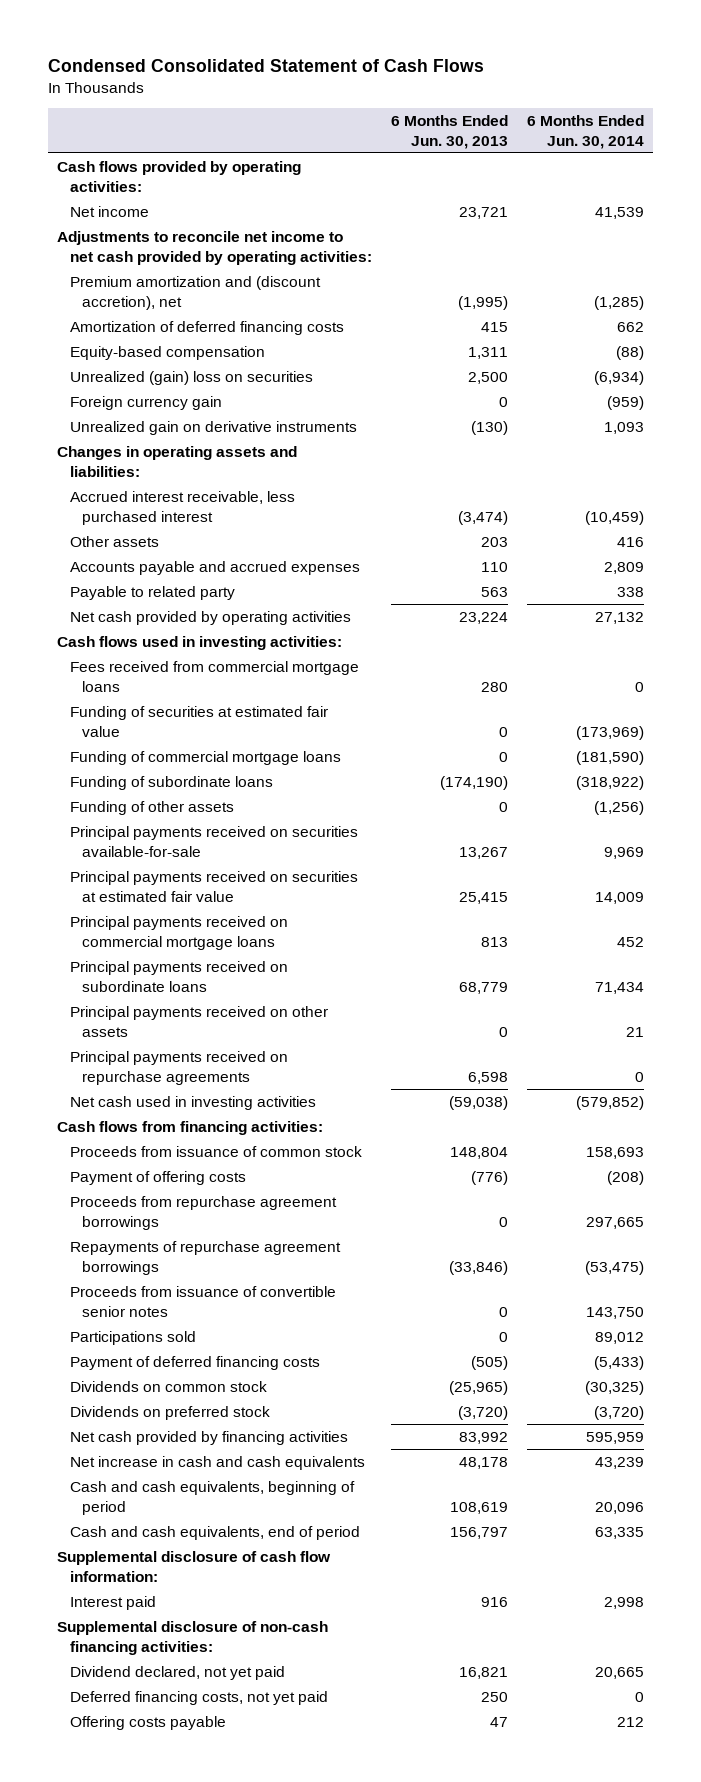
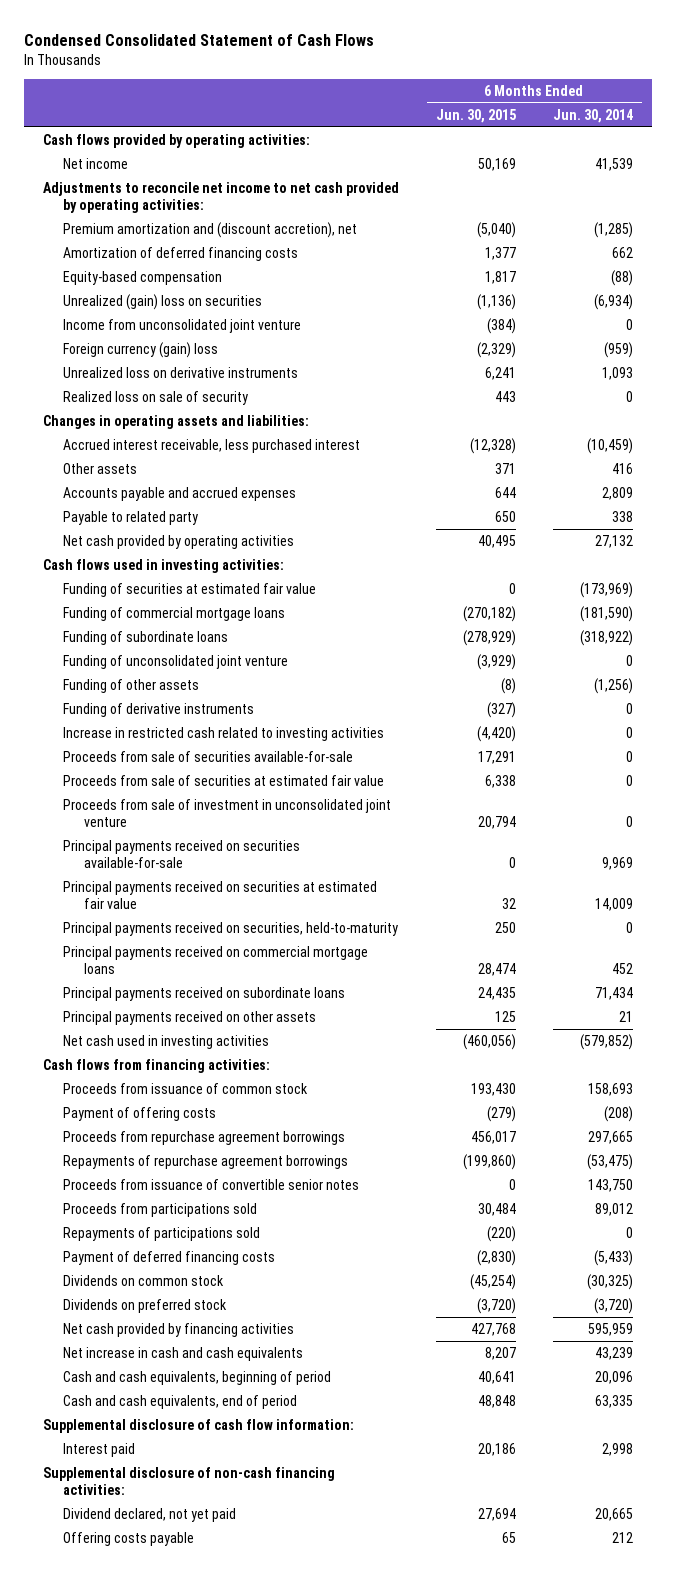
- | 6 Months Ended Jun. 30, 2013 | 6 Months Ended Jun. 30, 2014
+ | 6 Months Ended Jun. 30, 2015 | 6 Months Ended Jun. 30, 2014
- Foreign currency gain | 0 | (959)
- Unrealized gain on derivative instruments | (130) | 1,093
+ Income from unconsolidated joint venture | (384) | 0
+ Foreign currency (gain) loss | (2,329) | (959)
+ Unrealized loss on derivative instruments | 6,241 | 1,093
+ Realized loss on sale of security | 443 | 0
- Fees received from commercial mortgage loans | 280 | 0
+ Funding of unconsolidated joint venture | (3,929) | 0
+ Funding of derivative instruments | (327) | 0
+ Increase in restricted cash related to investing activities | (4,420) | 0
+ Proceeds from sale of securities available-for-sale | 17,291 | 0
+ Proceeds from sale of securities at estimated fair value | 6,338 | 0
+ Proceeds from sale of investment in unconsolidated joint venture | 20,794 | 0
+ Principal payments received on securities, held-to-maturity | 250 | 0
- Principal payments received on repurchase agreements | 6,598 | 0
- Participations sold | 0 | 89,012
+ Proceeds from participations sold | 30,484 | 89,012
+ Repayments of participations sold | (220) | 0
- Deferred financing costs, not yet paid | 250 | 0

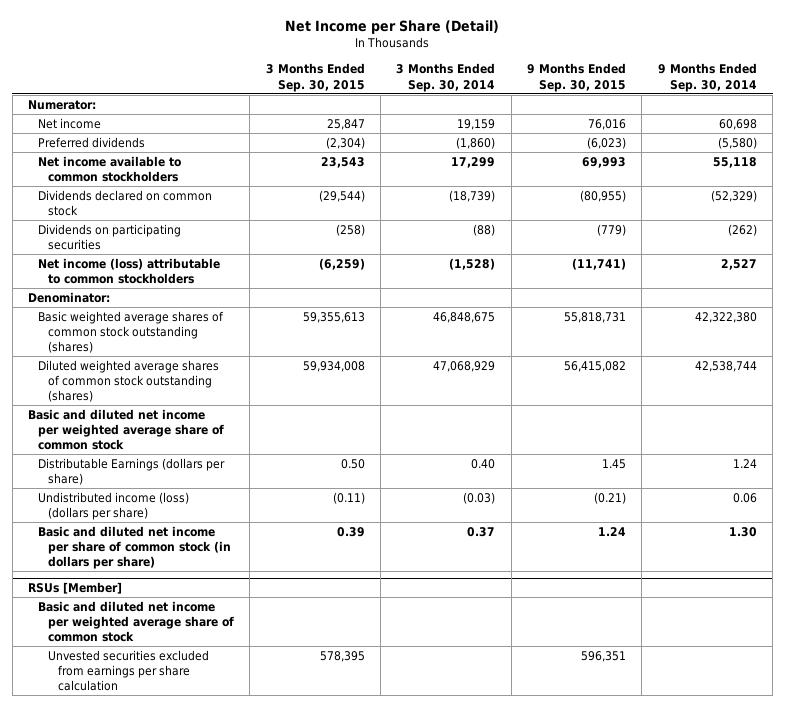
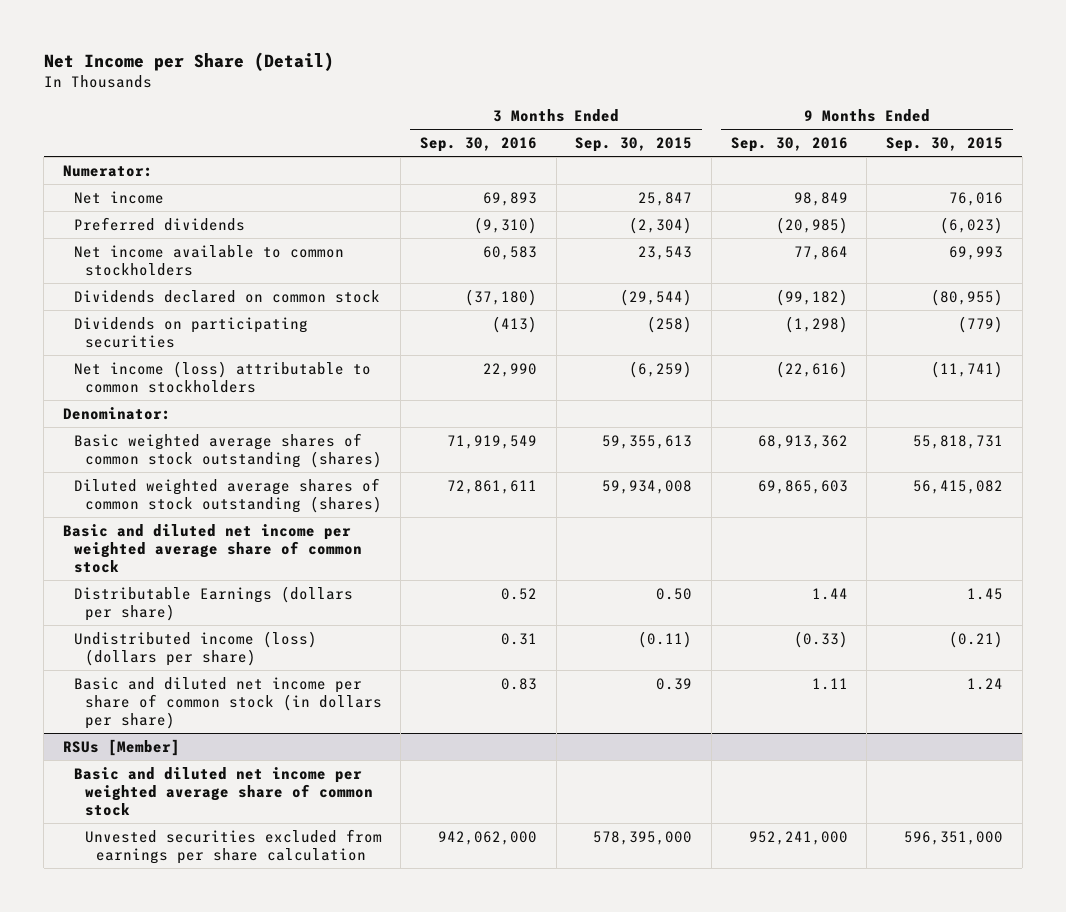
- | 3 Months Ended Sep. 30, 2015 | 3 Months Ended Sep. 30, 2014 | 9 Months Ended Sep. 30, 2015 | 9 Months Ended Sep. 30, 2014
+ | 3 Months Ended Sep. 30, 2016 | 3 Months Ended Sep. 30, 2015 | 9 Months Ended Sep. 30, 2016 | 9 Months Ended Sep. 30, 2015
@ RSUs [Member]
- Unvested securities excluded from earnings per share calculation | 578,395 | | 596,351 |
+ Unvested securities excluded from earnings per share calculation | 942,062,000 | 578,395,000 | 952,241,000 | 596,351,000

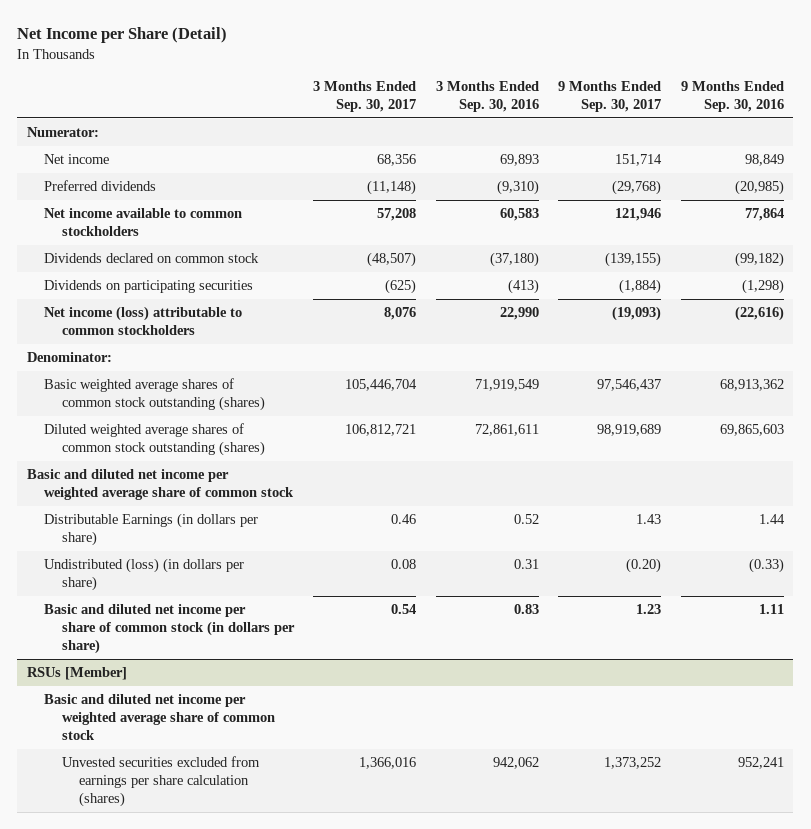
- | 3 Months Ended Sep. 30, 2016 | 3 Months Ended Sep. 30, 2015 | 9 Months Ended Sep. 30, 2016 | 9 Months Ended Sep. 30, 2015
+ | 3 Months Ended Sep. 30, 2017 | 3 Months Ended Sep. 30, 2016 | 9 Months Ended Sep. 30, 2017 | 9 Months Ended Sep. 30, 2016
- Distributable Earnings (dollars per share) | 0.52 | 0.50 | 1.44 | 1.45
- Undistributed income (loss) (dollars per share) | 0.31 | (0.11) | (0.33) | (0.21)
+ Distributable Earnings (in dollars per share) | 0.46 | 0.52 | 1.43 | 1.44
+ Undistributed (loss) (in dollars per share) | 0.08 | 0.31 | (0.20) | (0.33)
@ RSUs [Member]
- Unvested securities excluded from earnings per share calculation | 942,062,000 | 578,395,000 | 952,241,000 | 596,351,000
+ Unvested securities excluded from earnings per share calculation (shares) | 1,366,016 | 942,062 | 1,373,252 | 952,241

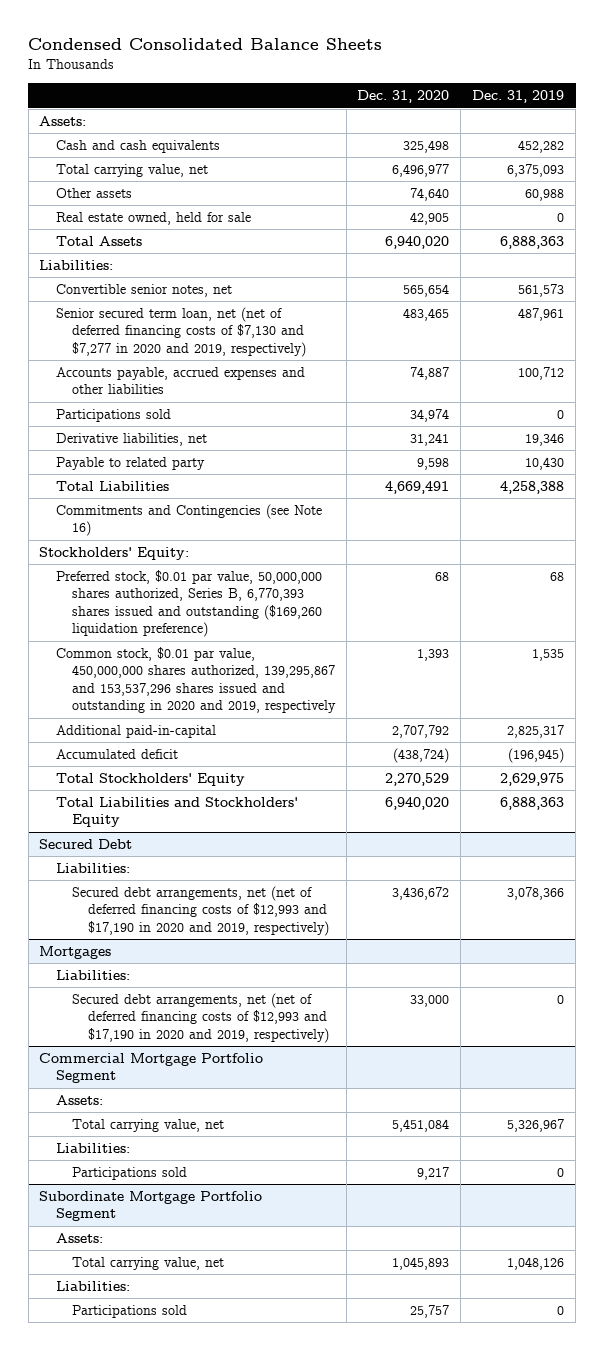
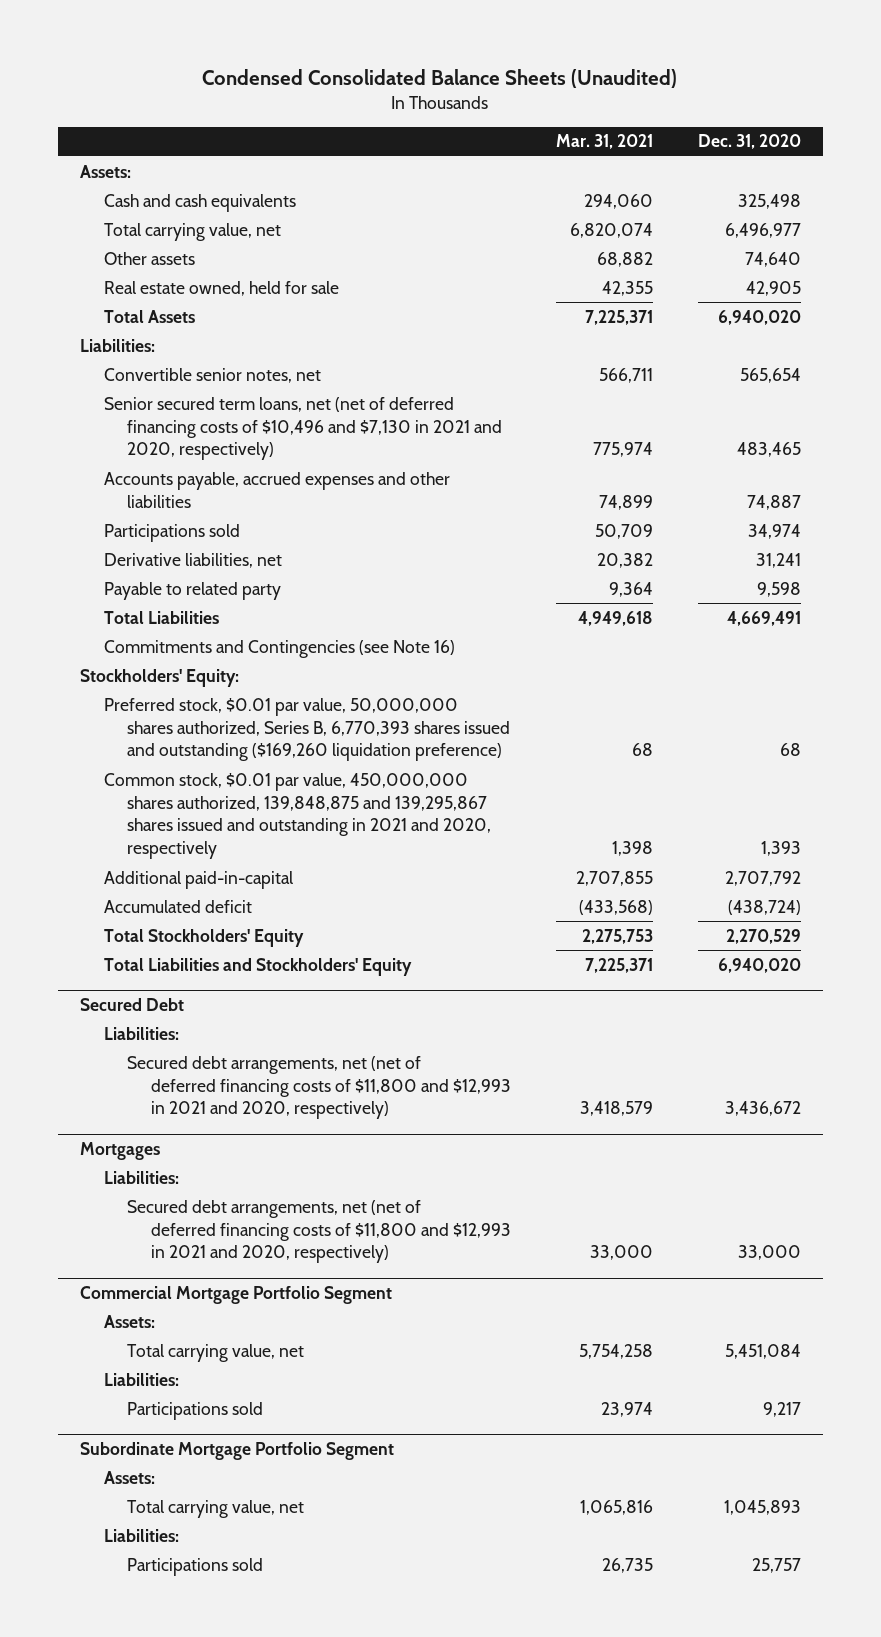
- Condensed Consolidated Balance Sheets
+ Condensed Consolidated Balance Sheets (Unaudited)
- | Dec. 31, 2020 | Dec. 31, 2019
+ | Mar. 31, 2021 | Dec. 31, 2020
- Senior secured term loan, net (net of deferred financing costs of $7,130 and $7,277 in 2020 and 2019, respectively) | 483,465 | 487,961
+ Senior secured term loans, net (net of deferred financing costs of $10,496 and $7,130 in 2021 and 2020, respectively) | 775,974 | 483,465
- Common stock, $0.01 par value, 450,000,000 shares authorized, 139,295,867 and 153,537,296 shares issued and outstanding in 2020 and 2019, respectively | 1,393 | 1,535
+ Common stock, $0.01 par value, 450,000,000 shares authorized, 139,848,875 and 139,295,867 shares issued and outstanding in 2021 and 2020, respectively | 1,398 | 1,393
@ Secured Debt
- Secured debt arrangements, net (net of deferred financing costs of $12,993 and $17,190 in 2020 and 2019, respectively) | 3,436,672 | 3,078,366
+ Secured debt arrangements, net (net of deferred financing costs of $11,800 and $12,993 in 2021 and 2020, respectively) | 3,418,579 | 3,436,672
@ Mortgages
- Secured debt arrangements, net (net of deferred financing costs of $12,993 and $17,190 in 2020 and 2019, respectively) | 33,000 | 0
+ Secured debt arrangements, net (net of deferred financing costs of $11,800 and $12,993 in 2021 and 2020, respectively) | 33,000 | 33,000

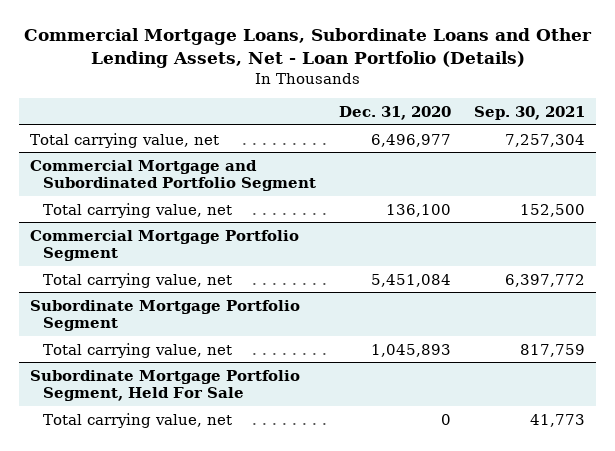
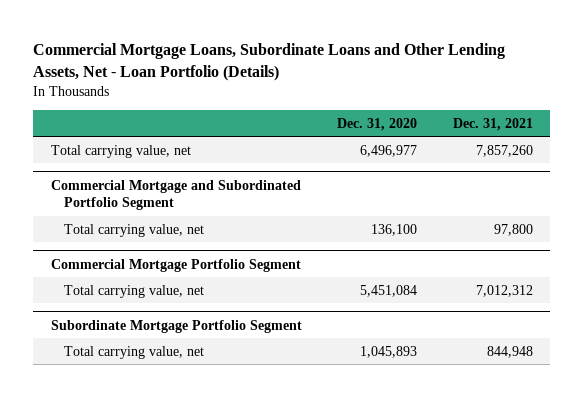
- | Dec. 31, 2020 | Sep. 30, 2021
+ | Dec. 31, 2020 | Dec. 31, 2021
- Subordinate Mortgage Portfolio Segment, Held For Sale
- Total carrying value, net | 0 | 41,773

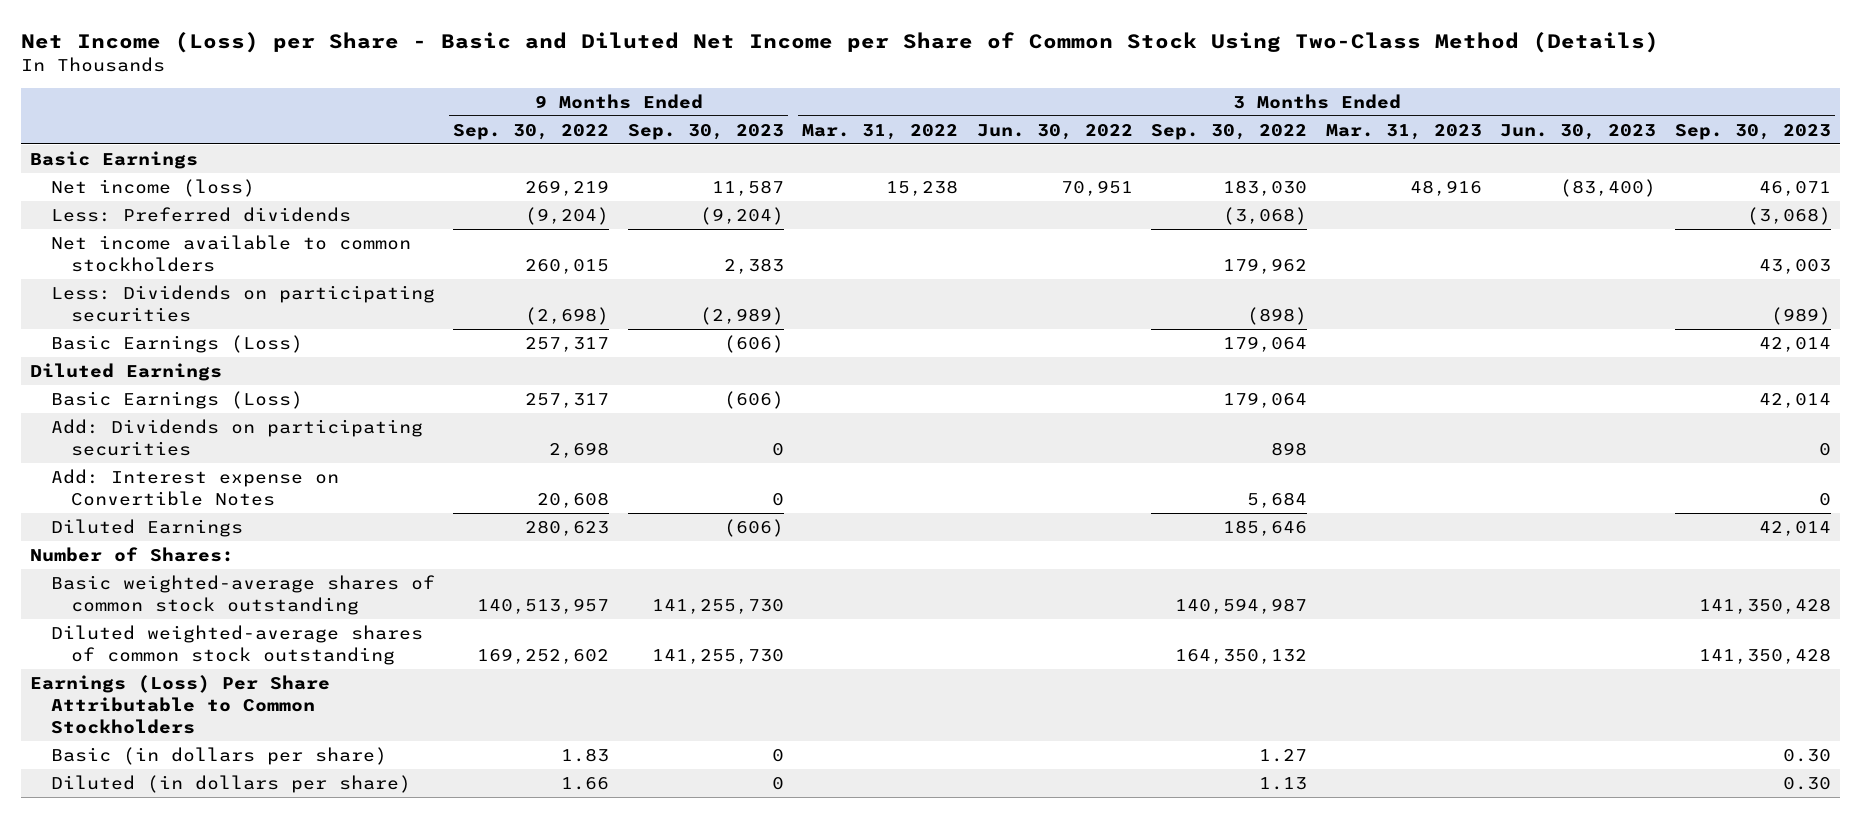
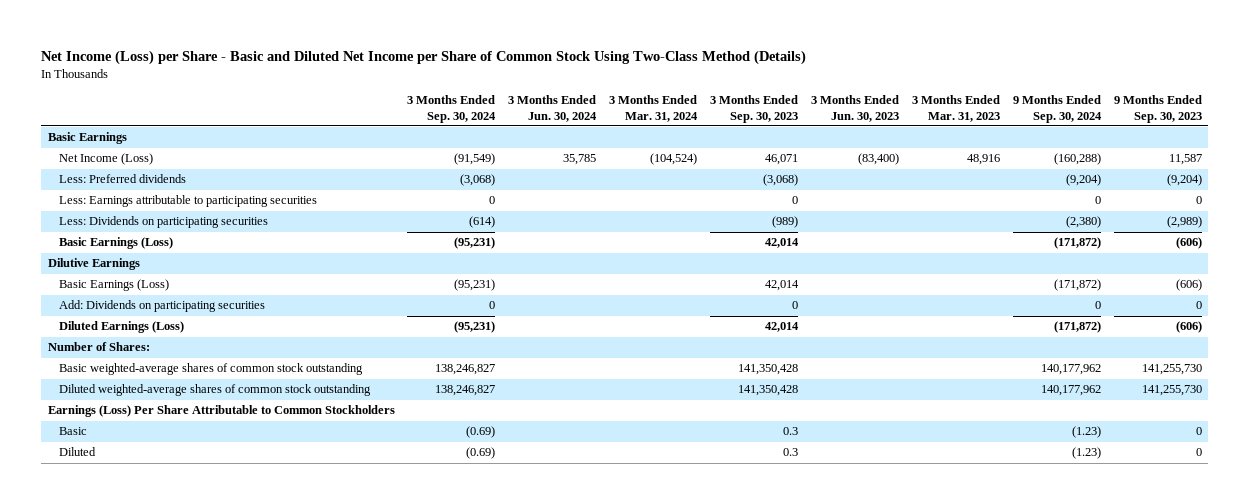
- | 9 Months Ended Sep. 30, 2022 | 9 Months Ended Sep. 30, 2023 | 3 Months Ended Mar. 31, 2022 | 3 Months Ended Jun. 30, 2022 | 3 Months Ended Sep. 30, 2022 | 3 Months Ended Mar. 31, 2023 | 3 Months Ended Jun. 30, 2023 | 3 Months Ended Sep. 30, 2023
+ | 3 Months Ended Sep. 30, 2024 | 3 Months Ended Jun. 30, 2024 | 3 Months Ended Mar. 31, 2024 | 3 Months Ended Sep. 30, 2023 | 3 Months Ended Jun. 30, 2023 | 3 Months Ended Mar. 31, 2023 | 9 Months Ended Sep. 30, 2024 | 9 Months Ended Sep. 30, 2023
- Net income (loss) | 269,219 | 11,587 | 15,238 | 70,951 | 183,030 | 48,916 | (83,400) | 46,071
+ Net Income (Loss) | (91,549) | 35,785 | (104,524) | 46,071 | (83,400) | 48,916 | (160,288) | 11,587
- Net income available to common stockholders | 260,015 | 2,383 | | | 179,962 | | | 43,003
+ Less: Earnings attributable to participating securities | 0 | | | 0 | | | 0 | 0
- Diluted Earnings
+ Dilutive Earnings
- Add: Interest expense on Convertible Notes | 20,608 | 0 | | | 5,684 | | | 0
- Diluted Earnings | 280,623 | (606) | | | 185,646 | | | 42,014
+ Diluted Earnings (Loss) | (95,231) | | | 42,014 | | | (171,872) | (606)
- Basic (in dollars per share) | 1.83 | 0 | | | 1.27 | | | 0.30
- Diluted (in dollars per share) | 1.66 | 0 | | | 1.13 | | | 0.30
+ Basic | (0.69) | | | 0.3 | | | (1.23) | 0
+ Diluted | (0.69) | | | 0.3 | | | (1.23) | 0

